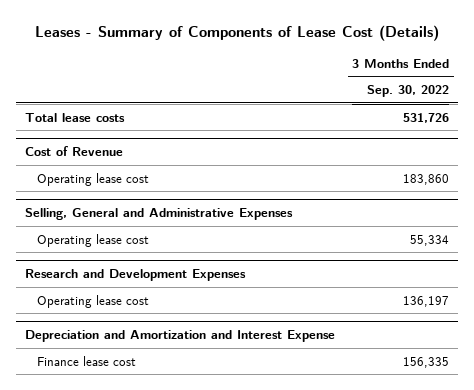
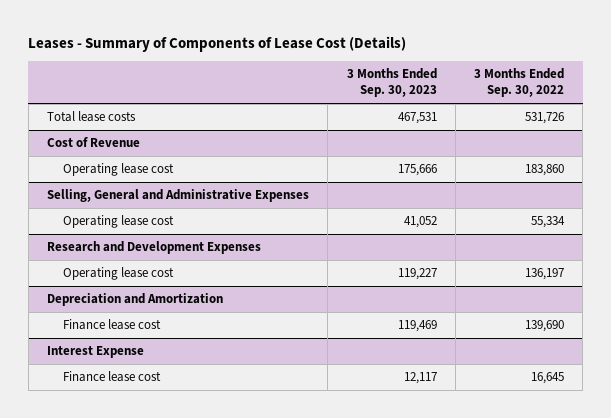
- | 3 Months Ended Sep. 30, 2022
+ | 3 Months Ended Sep. 30, 2023 | 3 Months Ended Sep. 30, 2022
- Depreciation and Amortization and Interest Expense
- Finance lease cost | 156,335
+ Depreciation and Amortization
+ Finance lease cost | 119,469 | 139,690
+ Interest Expense
+ Finance lease cost | 12,117 | 16,645

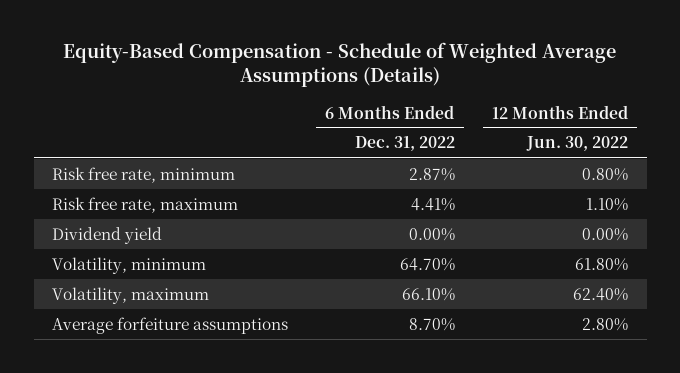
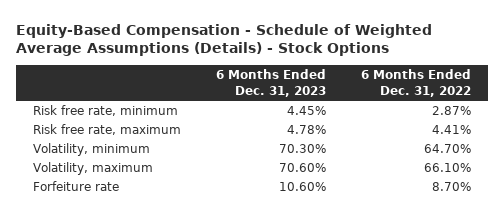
- Equity-Based Compensation - Schedule of Weighted Average Assumptions (Details)
+ Equity-Based Compensation - Schedule of Weighted Average Assumptions (Details) - Stock Options
- | 6 Months Ended Dec. 31, 2022 | 12 Months Ended Jun. 30, 2022
+ | 6 Months Ended Dec. 31, 2023 | 6 Months Ended Dec. 31, 2022
- Dividend yield | 0.00% | 0.00%
- Average forfeiture assumptions | 8.70% | 2.80%
+ Forfeiture rate | 10.60% | 8.70%

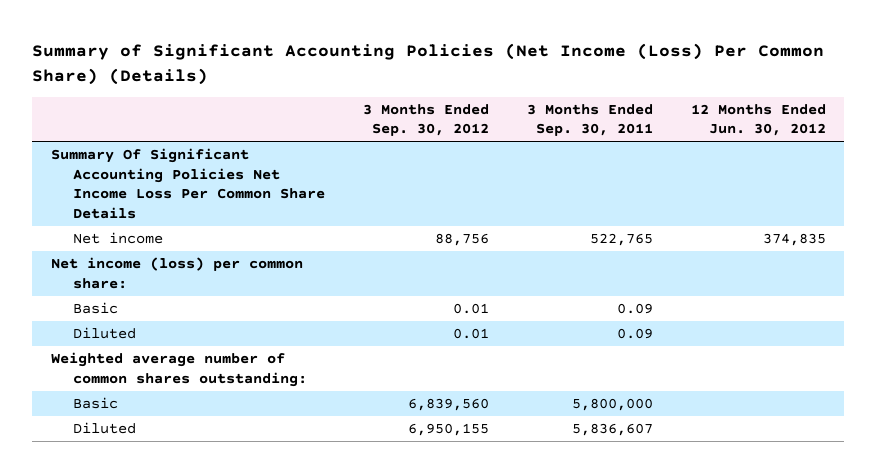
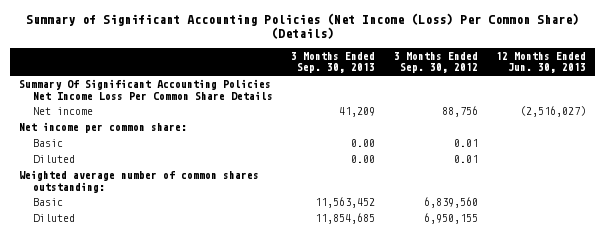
- | 3 Months Ended Sep. 30, 2012 | 3 Months Ended Sep. 30, 2011 | 12 Months Ended Jun. 30, 2012
+ | 3 Months Ended Sep. 30, 2013 | 3 Months Ended Sep. 30, 2012 | 12 Months Ended Jun. 30, 2013
- Net income (loss) per common share:
+ Net income per common share:

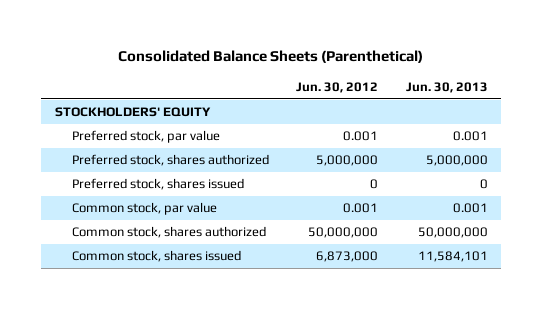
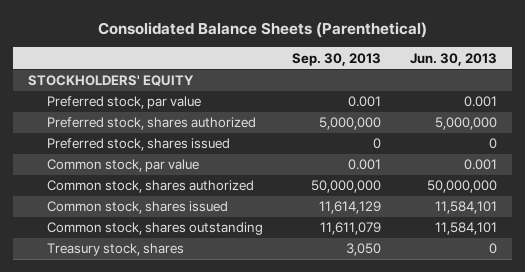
- | Jun. 30, 2012 | Jun. 30, 2013
+ | Sep. 30, 2013 | Jun. 30, 2013
+ Common stock, shares outstanding | 11,611,079 | 11,584,101
+ Treasury stock, shares | 3,050 | 0

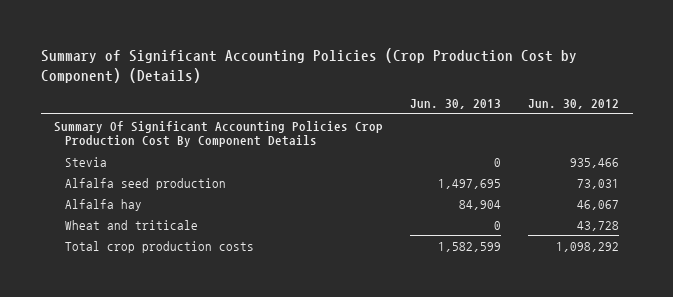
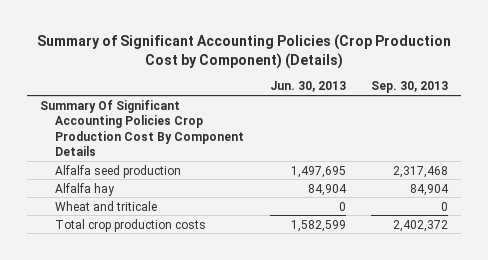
- | Jun. 30, 2013 | Jun. 30, 2012
+ | Jun. 30, 2013 | Sep. 30, 2013
- Stevia | 0 | 935,466

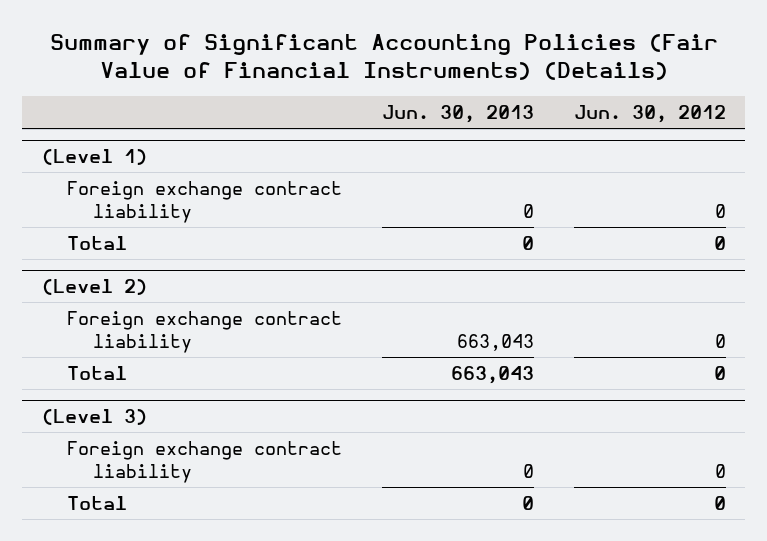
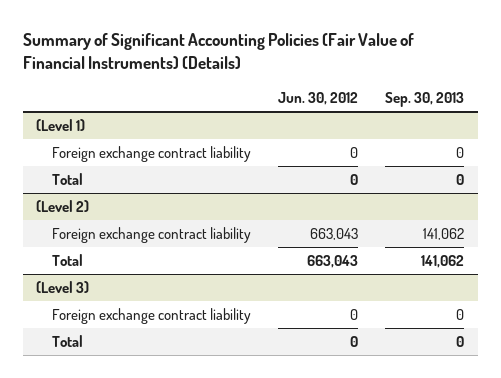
- | Jun. 30, 2013 | Jun. 30, 2012
+ | Jun. 30, 2012 | Sep. 30, 2013
@ (Level 2)
- Foreign exchange contract liability | 663,043 | 0
- Total | 663,043 | 0
+ Foreign exchange contract liability | 663,043 | 141,062
+ Total | 663,043 | 141,062

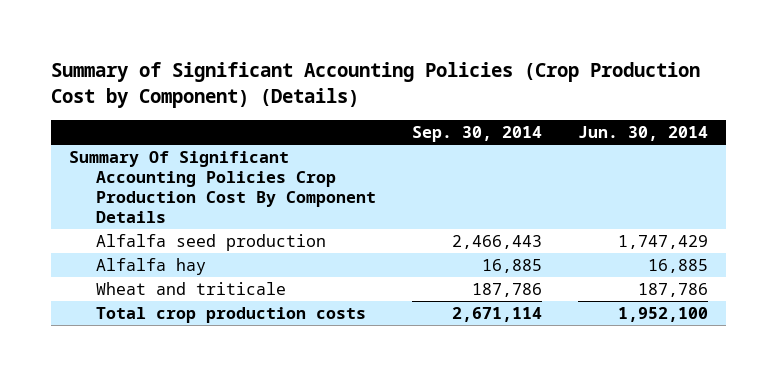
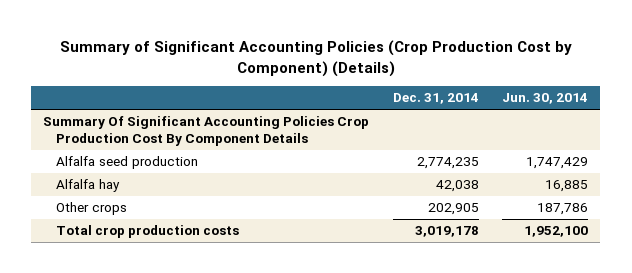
- | Sep. 30, 2014 | Jun. 30, 2014
+ | Dec. 31, 2014 | Jun. 30, 2014
- Wheat and triticale | 187,786 | 187,786
+ Other crops | 202,905 | 187,786

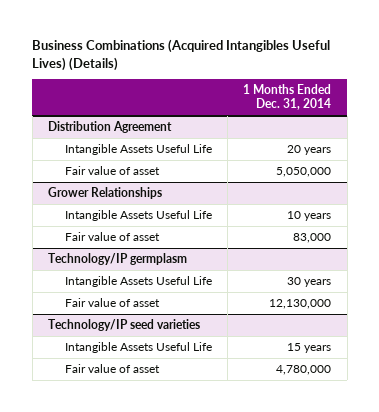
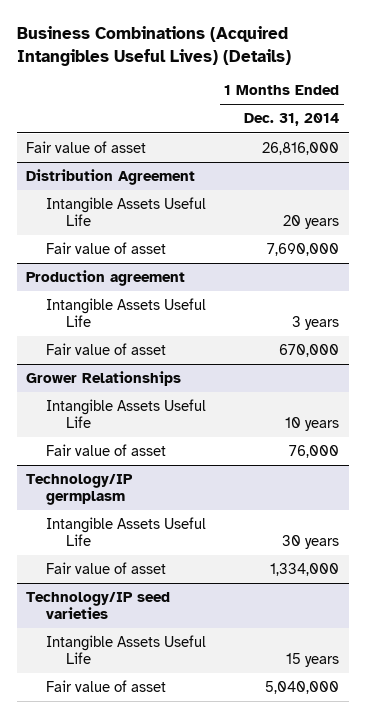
+ Fair value of asset | 26,816,000
@ Distribution Agreement
- Fair value of asset | 5,050,000
+ Fair value of asset | 7,690,000
+ Production agreement
+ Intangible Assets Useful Life | 3 years
+ Fair value of asset | 670,000
@ Grower Relationships
- Fair value of asset | 83,000
+ Fair value of asset | 76,000
@ Technology/IP germplasm
- Fair value of asset | 12,130,000
+ Fair value of asset | 1,334,000
@ Technology/IP seed varieties
- Fair value of asset | 4,780,000
+ Fair value of asset | 5,040,000

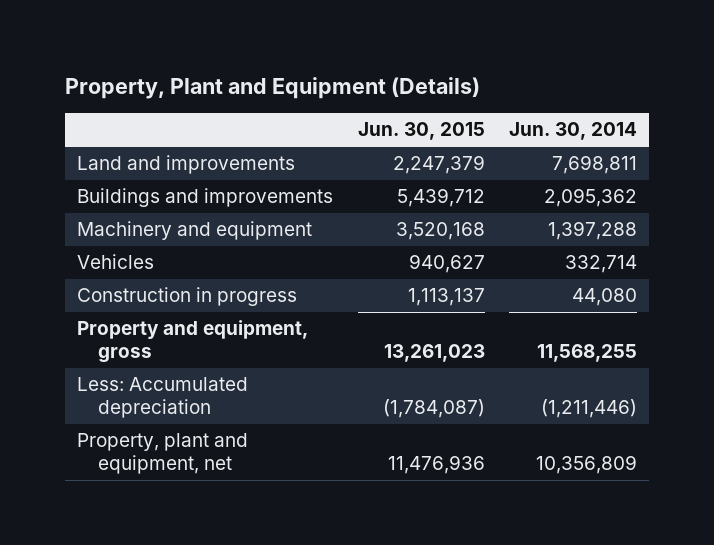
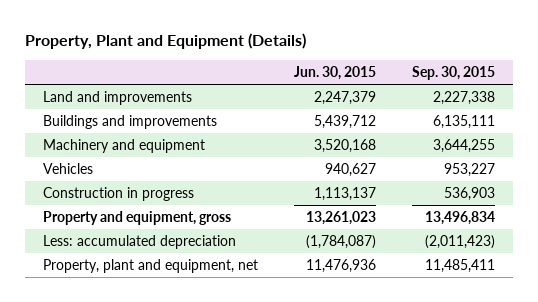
- | Jun. 30, 2015 | Jun. 30, 2014
+ | Jun. 30, 2015 | Sep. 30, 2015
- Less: Accumulated depreciation | (1,784,087) | (1,211,446)
+ Less: accumulated depreciation | (1,784,087) | (2,011,423)

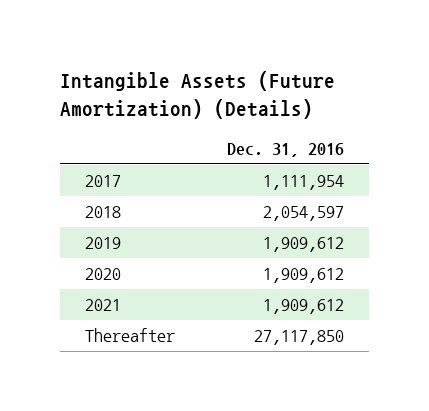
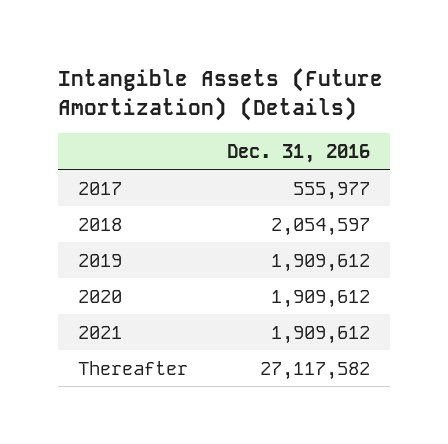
- 2017 | 1,111,954
+ 2017 | 555,977
- Thereafter | 27,117,850
+ Thereafter | 27,117,582

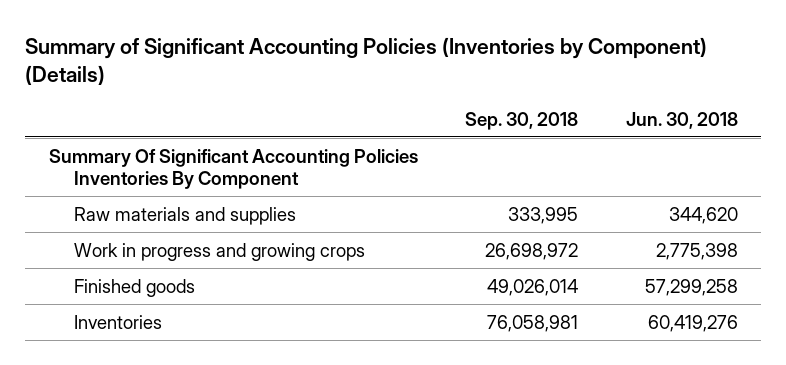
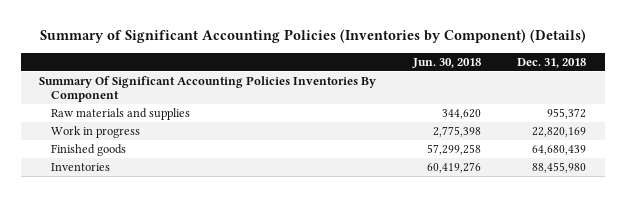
- | Sep. 30, 2018 | Jun. 30, 2018
+ | Jun. 30, 2018 | Dec. 31, 2018
- Work in progress and growing crops | 26,698,972 | 2,775,398
+ Work in progress | 2,775,398 | 22,820,169

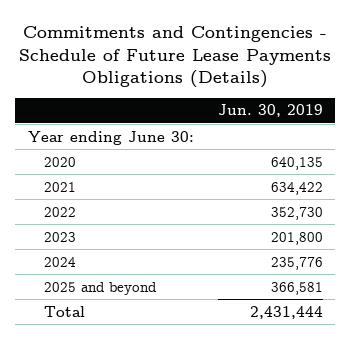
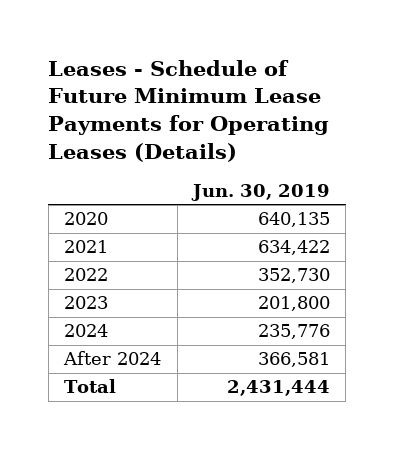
- Commitments and Contingencies - Schedule of Future Lease Payments Obligations (Details)
+ Leases - Schedule of Future Minimum Lease Payments for Operating Leases (Details)
- Year ending June 30:
- 2025 and beyond | 366,581
+ After 2024 | 366,581

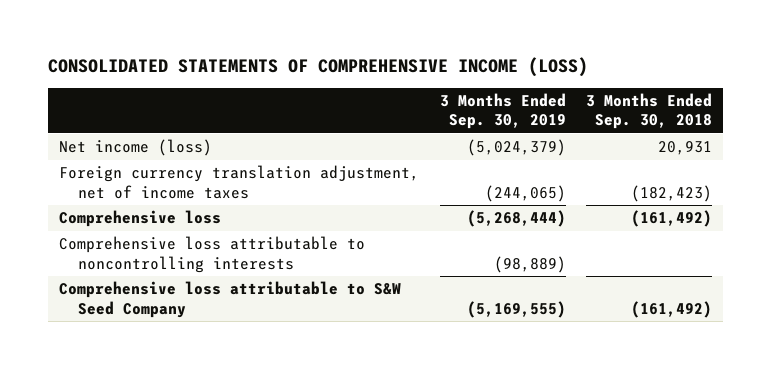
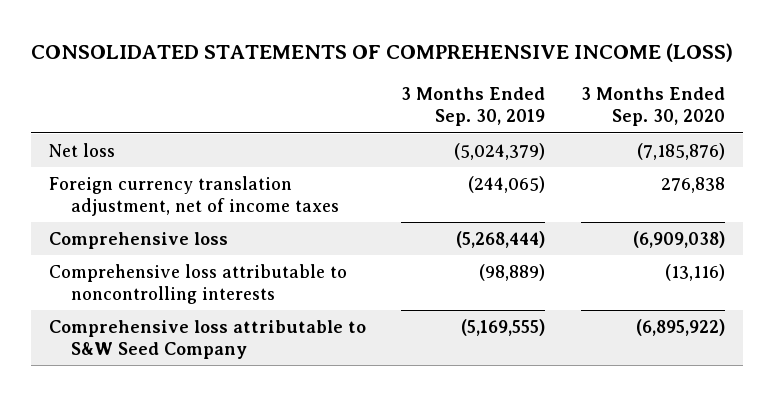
- | 3 Months Ended Sep. 30, 2019 | 3 Months Ended Sep. 30, 2018
+ | 3 Months Ended Sep. 30, 2019 | 3 Months Ended Sep. 30, 2020
- Net income (loss) | (5,024,379) | 20,931
+ Net loss | (5,024,379) | (7,185,876)

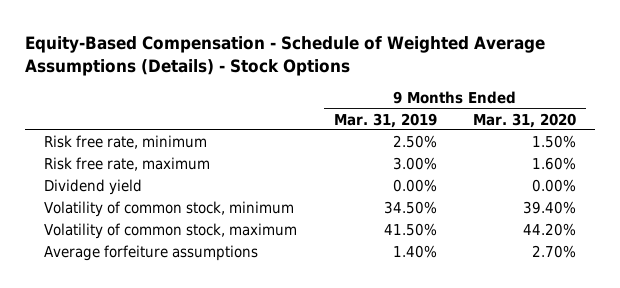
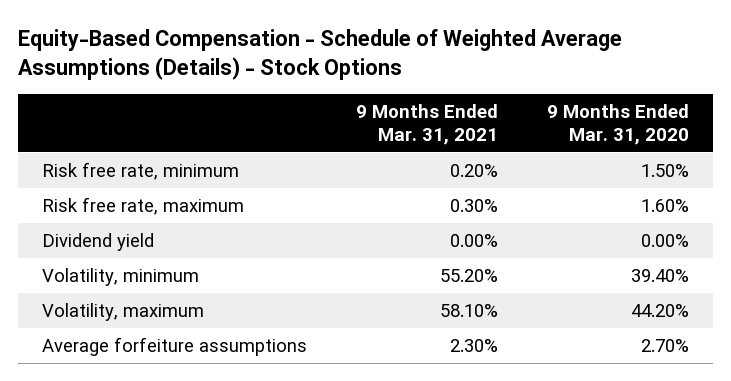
- | 9 Months Ended Mar. 31, 2019 | 9 Months Ended Mar. 31, 2020
+ | 9 Months Ended Mar. 31, 2021 | 9 Months Ended Mar. 31, 2020
- Volatility of common stock, minimum | 34.50% | 39.40%
- Volatility of common stock, maximum | 41.50% | 44.20%
+ Volatility, minimum | 55.20% | 39.40%
+ Volatility, maximum | 58.10% | 44.20%

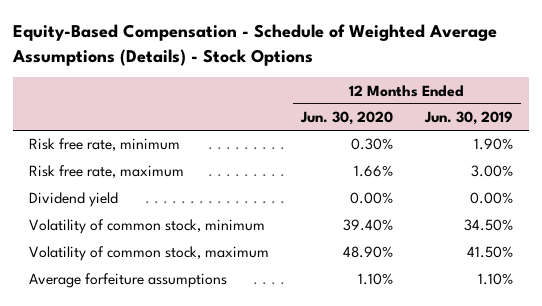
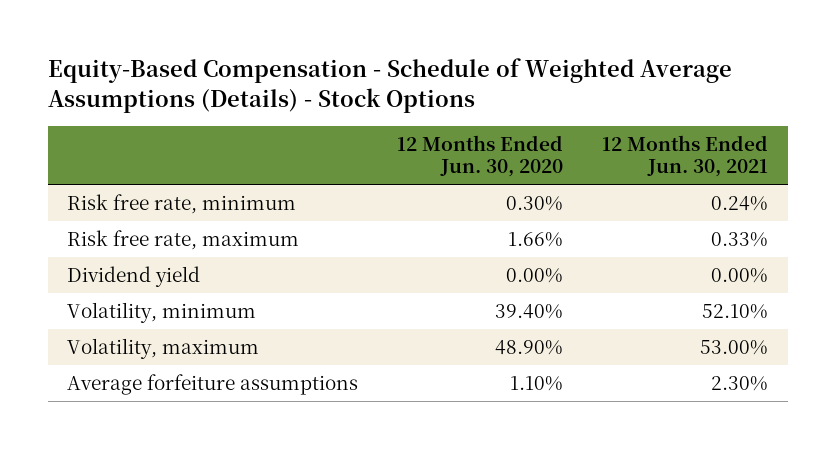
- | 12 Months Ended Jun. 30, 2020 | 12 Months Ended Jun. 30, 2019
+ | 12 Months Ended Jun. 30, 2020 | 12 Months Ended Jun. 30, 2021
- Volatility of common stock, minimum | 39.40% | 34.50%
- Volatility of common stock, maximum | 48.90% | 41.50%
+ Volatility, minimum | 39.40% | 52.10%
+ Volatility, maximum | 48.90% | 53.00%

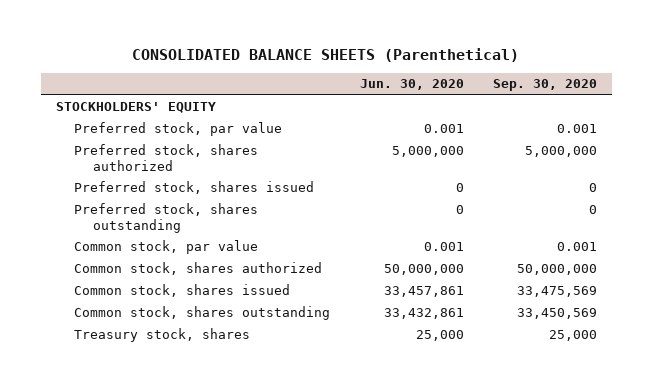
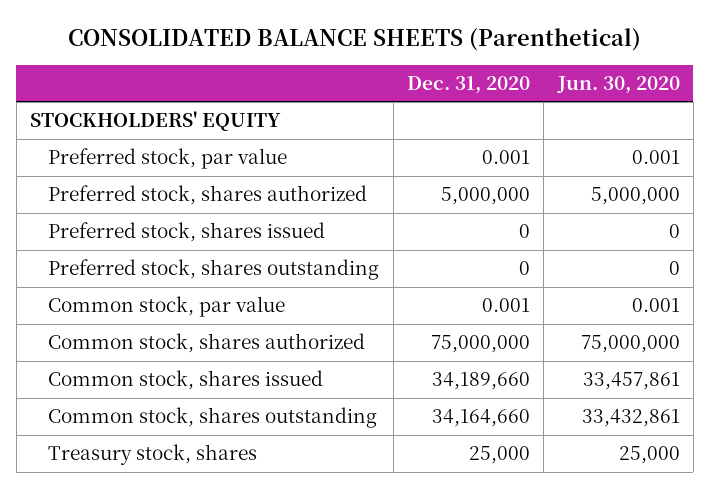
- | Jun. 30, 2020 | Sep. 30, 2020
+ | Dec. 31, 2020 | Jun. 30, 2020
- Common stock, shares authorized | 50,000,000 | 50,000,000
+ Common stock, shares authorized | 75,000,000 | 75,000,000

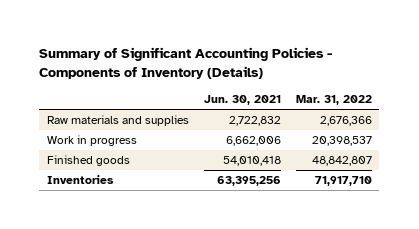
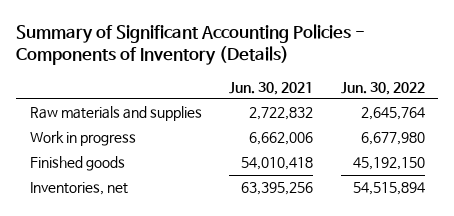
- | Jun. 30, 2021 | Mar. 31, 2022
+ | Jun. 30, 2021 | Jun. 30, 2022
- Inventories | 63,395,256 | 71,917,710
+ Inventories, net | 63,395,256 | 54,515,894

